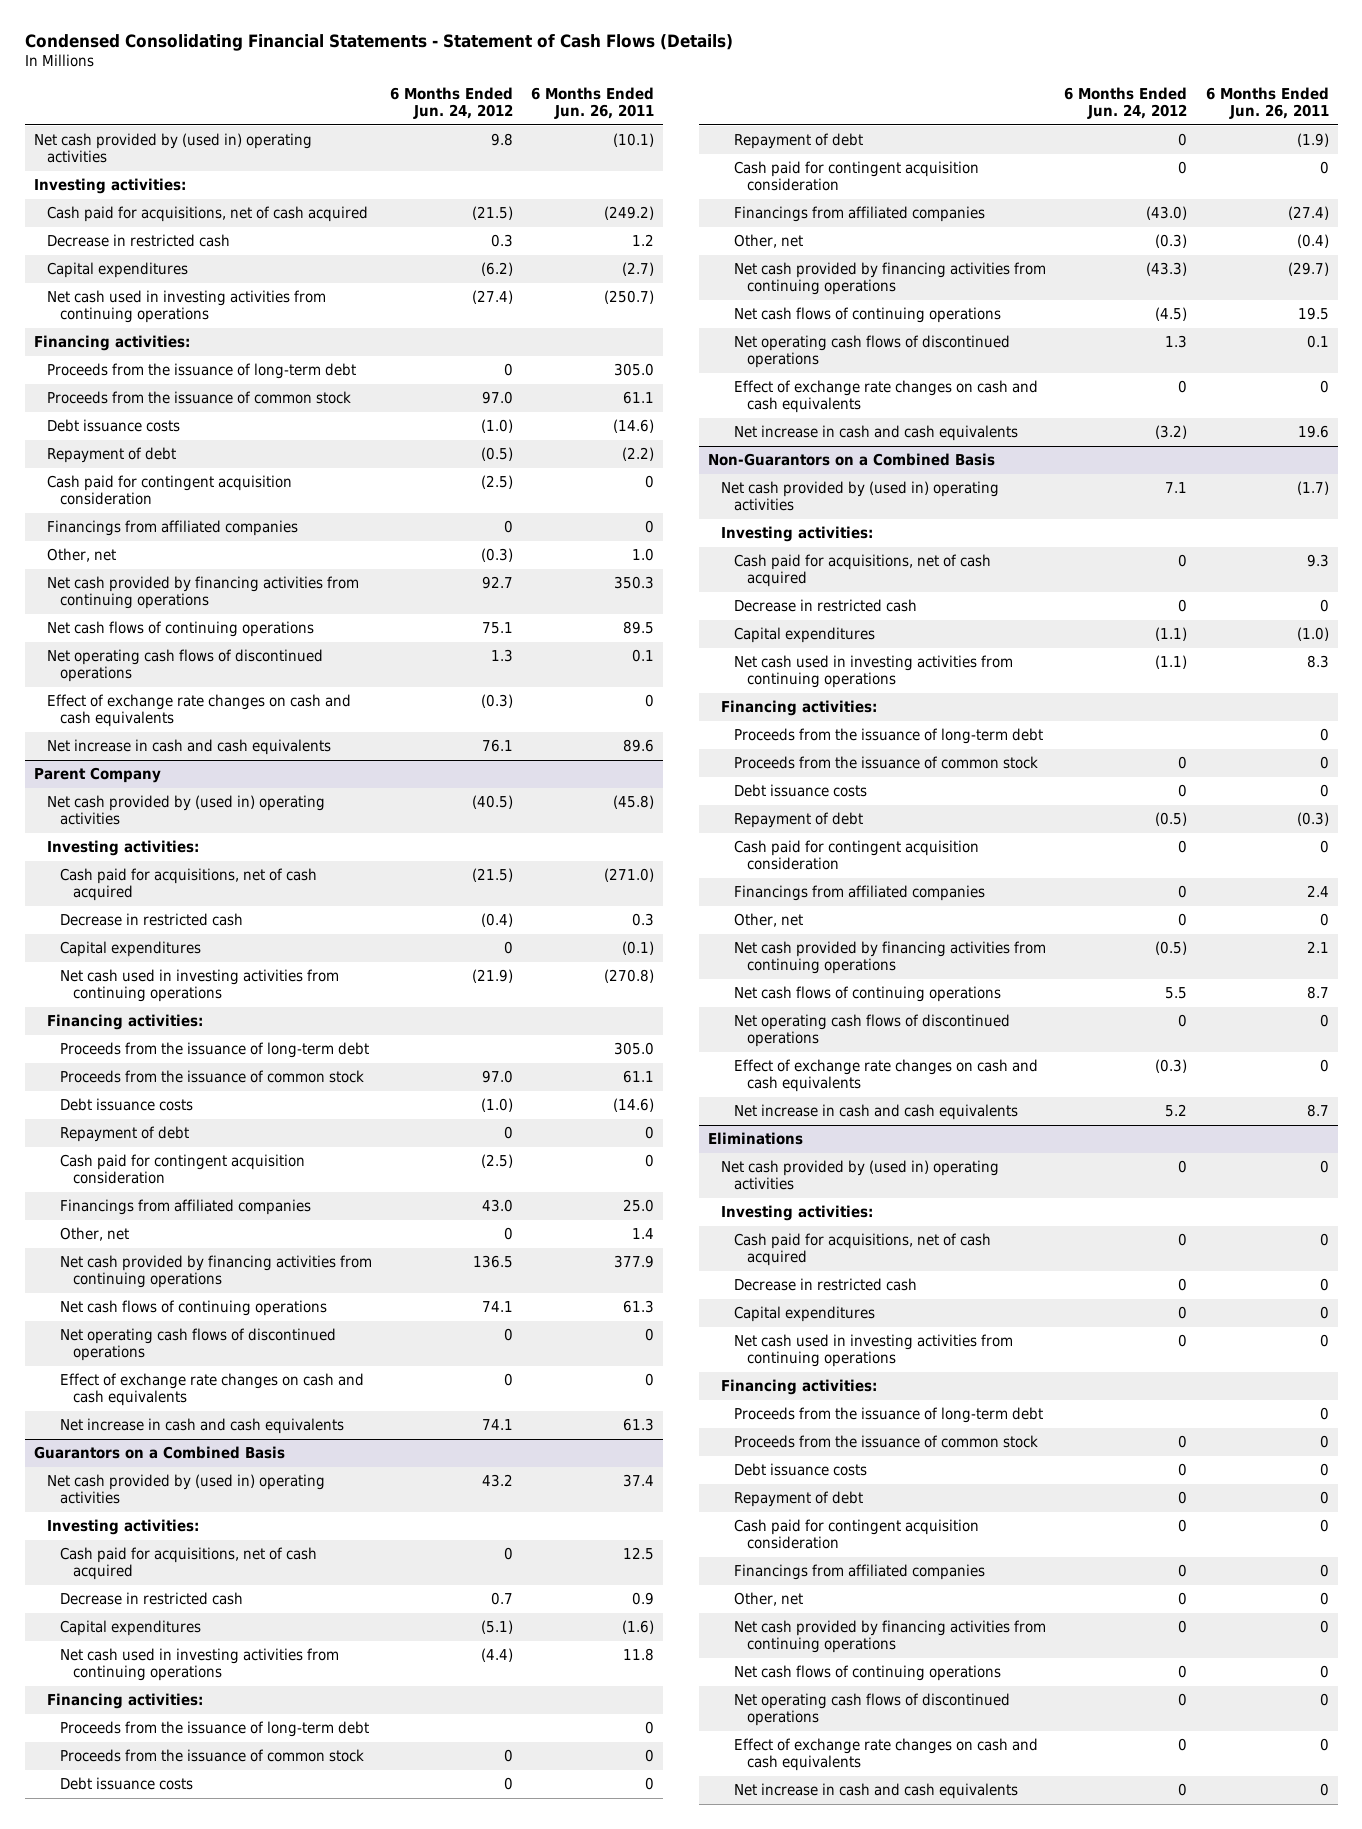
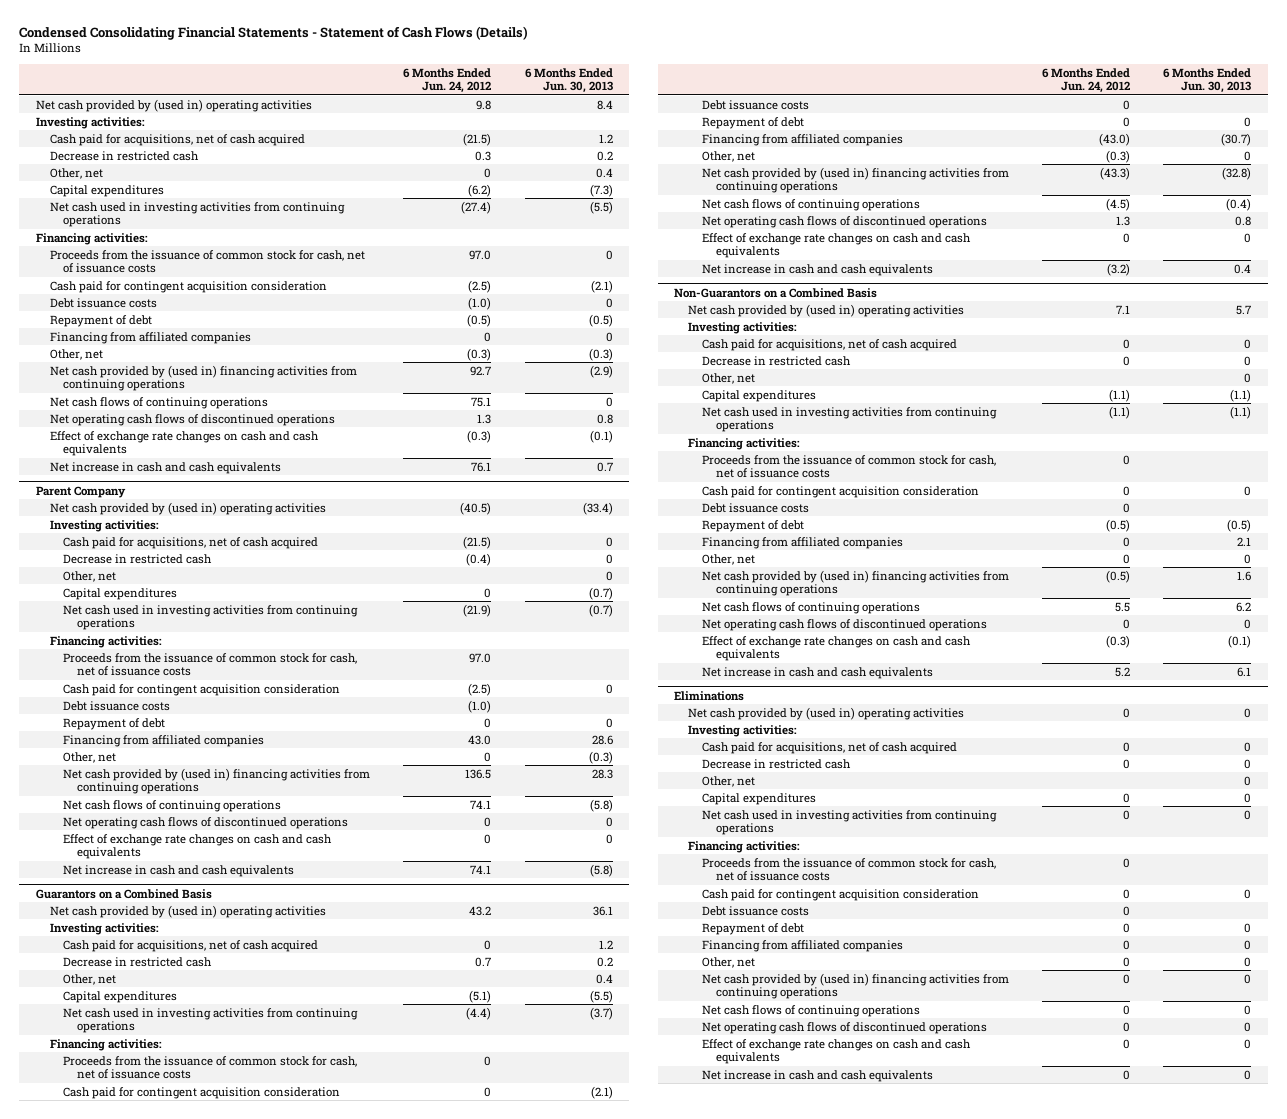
- | 6 Months Ended Jun. 24, 2012 | 6 Months Ended Jun. 26, 2011
+ | 6 Months Ended Jun. 24, 2012 | 6 Months Ended Jun. 30, 2013
+ Other, net | 0 | 0.4
- Proceeds from the issuance of long-term debt | 0 | 305.0
- Proceeds from the issuance of common stock | 97.0 | 61.1
+ Proceeds from the issuance of common stock for cash, net of issuance costs | 97.0 | 0
moved up: Cash paid for contingent acquisition consideration | (2.5) | (2.1)
- Financings from affiliated companies | 0 | 0
+ Financing from affiliated companies | 0 | 0
- Net cash provided by financing activities from continuing operations | 92.7 | 350.3
+ Net cash provided by (used in) financing activities from continuing operations | 92.7 | (2.9)
@ Parent Company
+ Other, net | | 0
- Proceeds from the issuance of long-term debt | | 305.0
- Proceeds from the issuance of common stock | 97.0 | 61.1
+ Proceeds from the issuance of common stock for cash, net of issuance costs | 97.0 |
moved up: Cash paid for contingent acquisition consideration | (2.5) | 0
- Financings from affiliated companies | 43.0 | 25.0
+ Financing from affiliated companies | 43.0 | 28.6
- Net cash provided by financing activities from continuing operations | 136.5 | 377.9
+ Net cash provided by (used in) financing activities from continuing operations | 136.5 | 28.3
@ Guarantors on a Combined Basis
+ Other, net | | 0.4
- Proceeds from the issuance of long-term debt | | 0
- Proceeds from the issuance of common stock | 0 | 0
+ Proceeds from the issuance of common stock for cash, net of issuance costs | 0 |
moved up: Cash paid for contingent acquisition consideration | 0 | (2.1)
- Financings from affiliated companies | (43.0) | (27.4)
+ Financing from affiliated companies | (43.0) | (30.7)
- Net cash provided by financing activities from continuing operations | (43.3) | (29.7)
+ Net cash provided by (used in) financing activities from continuing operations | (43.3) | (32.8)
@ Non-Guarantors on a Combined Basis
+ Other, net | | 0
- Proceeds from the issuance of long-term debt | | 0
- Proceeds from the issuance of common stock | 0 | 0
+ Proceeds from the issuance of common stock for cash, net of issuance costs | 0 |
moved up: Cash paid for contingent acquisition consideration | 0 | 0
- Financings from affiliated companies | 0 | 2.4
+ Financing from affiliated companies | 0 | 2.1
- Net cash provided by financing activities from continuing operations | (0.5) | 2.1
+ Net cash provided by (used in) financing activities from continuing operations | (0.5) | 1.6
@ Eliminations
+ Other, net | | 0
- Proceeds from the issuance of long-term debt | | 0
- Proceeds from the issuance of common stock | 0 | 0
+ Proceeds from the issuance of common stock for cash, net of issuance costs | 0 |
moved up: Cash paid for contingent acquisition consideration | 0 | 0
- Financings from affiliated companies | 0 | 0
+ Financing from affiliated companies | 0 | 0
- Net cash provided by financing activities from continuing operations | 0 | 0
+ Net cash provided by (used in) financing activities from continuing operations | 0 | 0

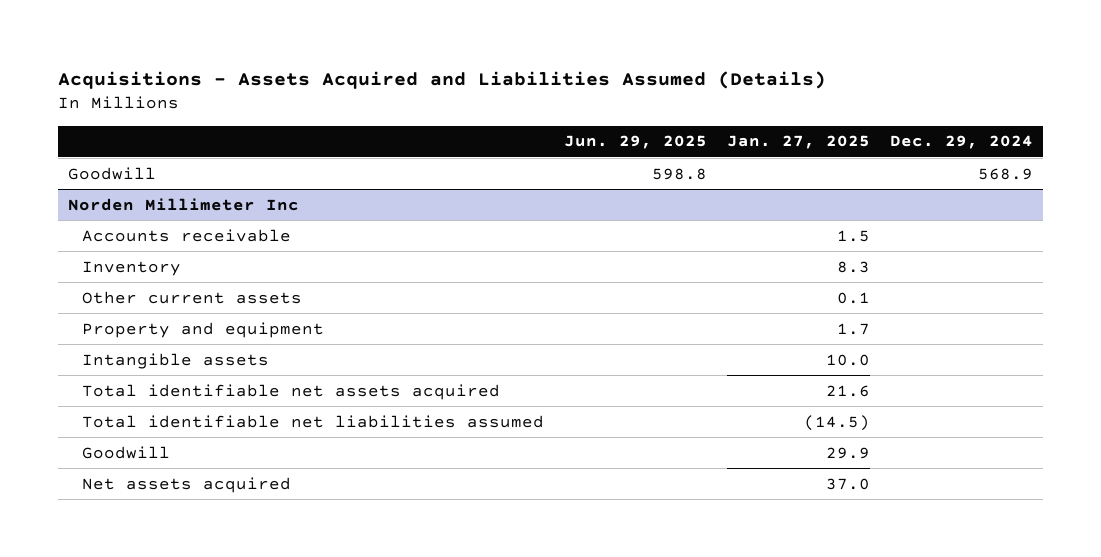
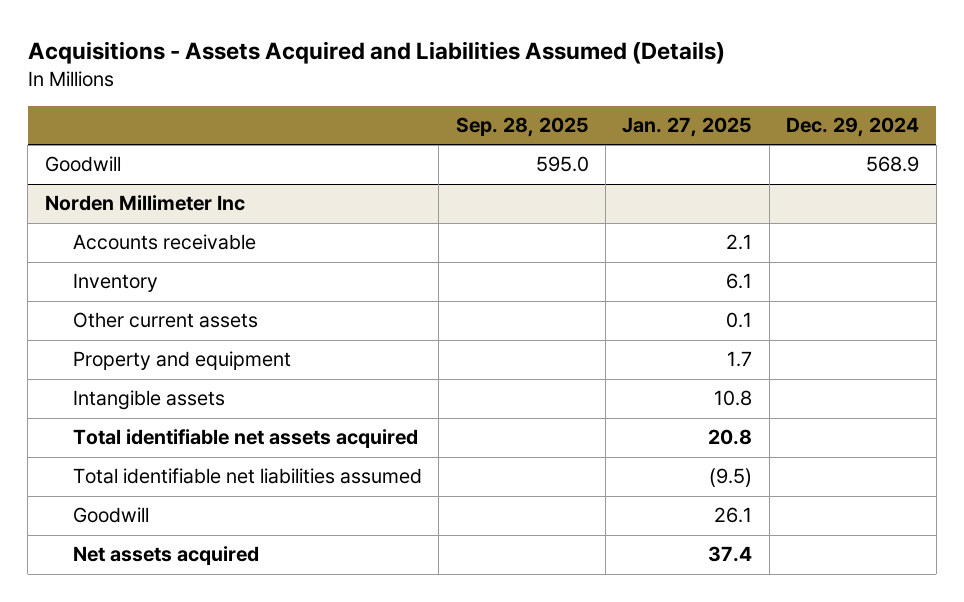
- | Jun. 29, 2025 | Jan. 27, 2025 | Dec. 29, 2024
+ | Sep. 28, 2025 | Jan. 27, 2025 | Dec. 29, 2024
@ Norden Millimeter Inc
- Accounts receivable | | 1.5 |
- Inventory | | 8.3 |
+ Accounts receivable | | 2.1 |
+ Inventory | | 6.1 |
- Intangible assets | | 10.0 |
- Total identifiable net assets acquired | | 21.6 |
- Total identifiable net liabilities assumed | | (14.5) |
- Goodwill | | 29.9 |
- Net assets acquired | | 37.0 |
+ Intangible assets | | 10.8 |
+ Total identifiable net assets acquired | | 20.8 |
+ Total identifiable net liabilities assumed | | (9.5) |
+ Goodwill | | 26.1 |
+ Net assets acquired | | 37.4 |

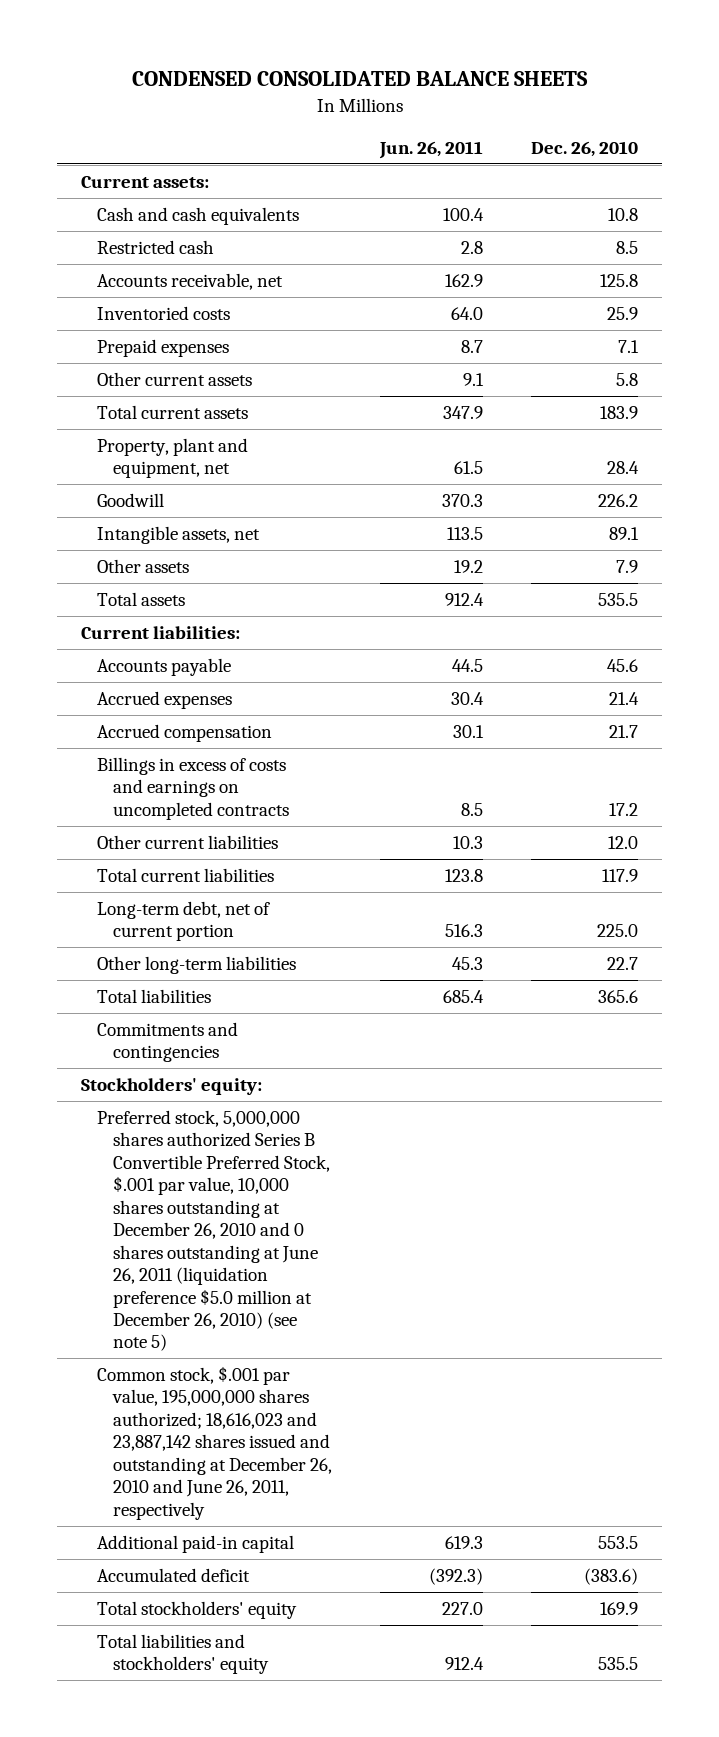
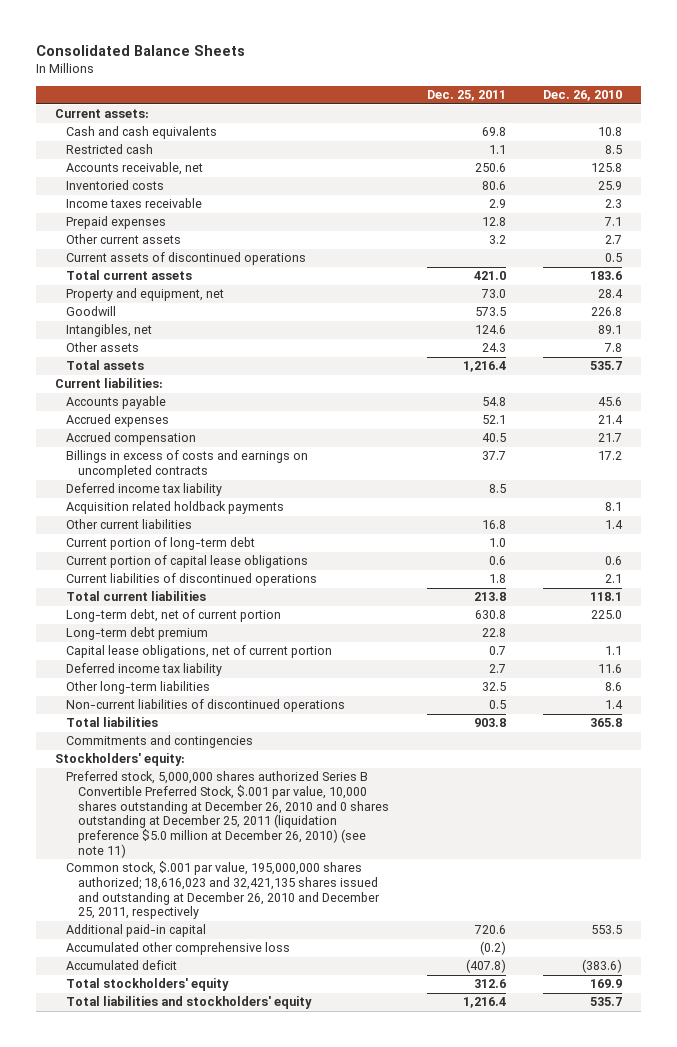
- CONDENSED CONSOLIDATED BALANCE SHEETS
+ Consolidated Balance Sheets
- | Jun. 26, 2011 | Dec. 26, 2010
+ | Dec. 25, 2011 | Dec. 26, 2010
+ Income taxes receivable | 2.9 | 2.3
- Other current assets | 9.1 | 5.8
- Total current assets | 347.9 | 183.9
- Property, plant and equipment, net | 61.5 | 28.4
- Goodwill | 370.3 | 226.2
- Intangible assets, net | 113.5 | 89.1
- Other assets | 19.2 | 7.9
- Total assets | 912.4 | 535.5
+ Other current assets | 3.2 | 2.7
+ Current assets of discontinued operations | | 0.5
+ Total current assets | 421.0 | 183.6
+ Property and equipment, net | 73.0 | 28.4
+ Goodwill | 573.5 | 226.8
+ Intangibles, net | 124.6 | 89.1
+ Other assets | 24.3 | 7.8
+ Total assets | 1,216.4 | 535.7
- Other current liabilities | 10.3 | 12.0
- Total current liabilities | 123.8 | 117.9
+ Deferred income tax liability | 8.5 |
+ Acquisition related holdback payments | | 8.1
+ Other current liabilities | 16.8 | 1.4
+ Current portion of long-term debt | 1.0 |
+ Current portion of capital lease obligations | 0.6 | 0.6
+ Current liabilities of discontinued operations | 1.8 | 2.1
+ Total current liabilities | 213.8 | 118.1
- Other long-term liabilities | 45.3 | 22.7
- Total liabilities | 685.4 | 365.6
+ Long-term debt premium | 22.8 |
+ Capital lease obligations, net of current portion | 0.7 | 1.1
+ Deferred income tax liability | 2.7 | 11.6
+ Other long-term liabilities | 32.5 | 8.6
+ Non-current liabilities of discontinued operations | 0.5 | 1.4
+ Total liabilities | 903.8 | 365.8
- Preferred stock, 5,000,000 shares authorized Series B Convertible Preferred Stock, $.001 par value, 10,000 shares outstanding at December 26, 2010 and 0 shares outstanding at June 26, 2011 (liquidation preference $5.0 million at December 26, 2010) (see note 5)
- Common stock, $.001 par value, 195,000,000 shares authorized; 18,616,023 and 23,887,142 shares issued and outstanding at December 26, 2010 and June 26, 2011, respectively
+ Preferred stock, 5,000,000 shares authorized Series B Convertible Preferred Stock, $.001 par value, 10,000 shares outstanding at December 26, 2010 and 0 shares outstanding at December 25, 2011 (liquidation preference $5.0 million at December 26, 2010) (see note 11)
+ Common stock, $.001 par value, 195,000,000 shares authorized; 18,616,023 and 32,421,135 shares issued and outstanding at December 26, 2010 and December 25, 2011, respectively
+ Accumulated other comprehensive loss | (0.2) |
- Total liabilities and stockholders' equity | 912.4 | 535.5
+ Total liabilities and stockholders' equity | 1,216.4 | 535.7

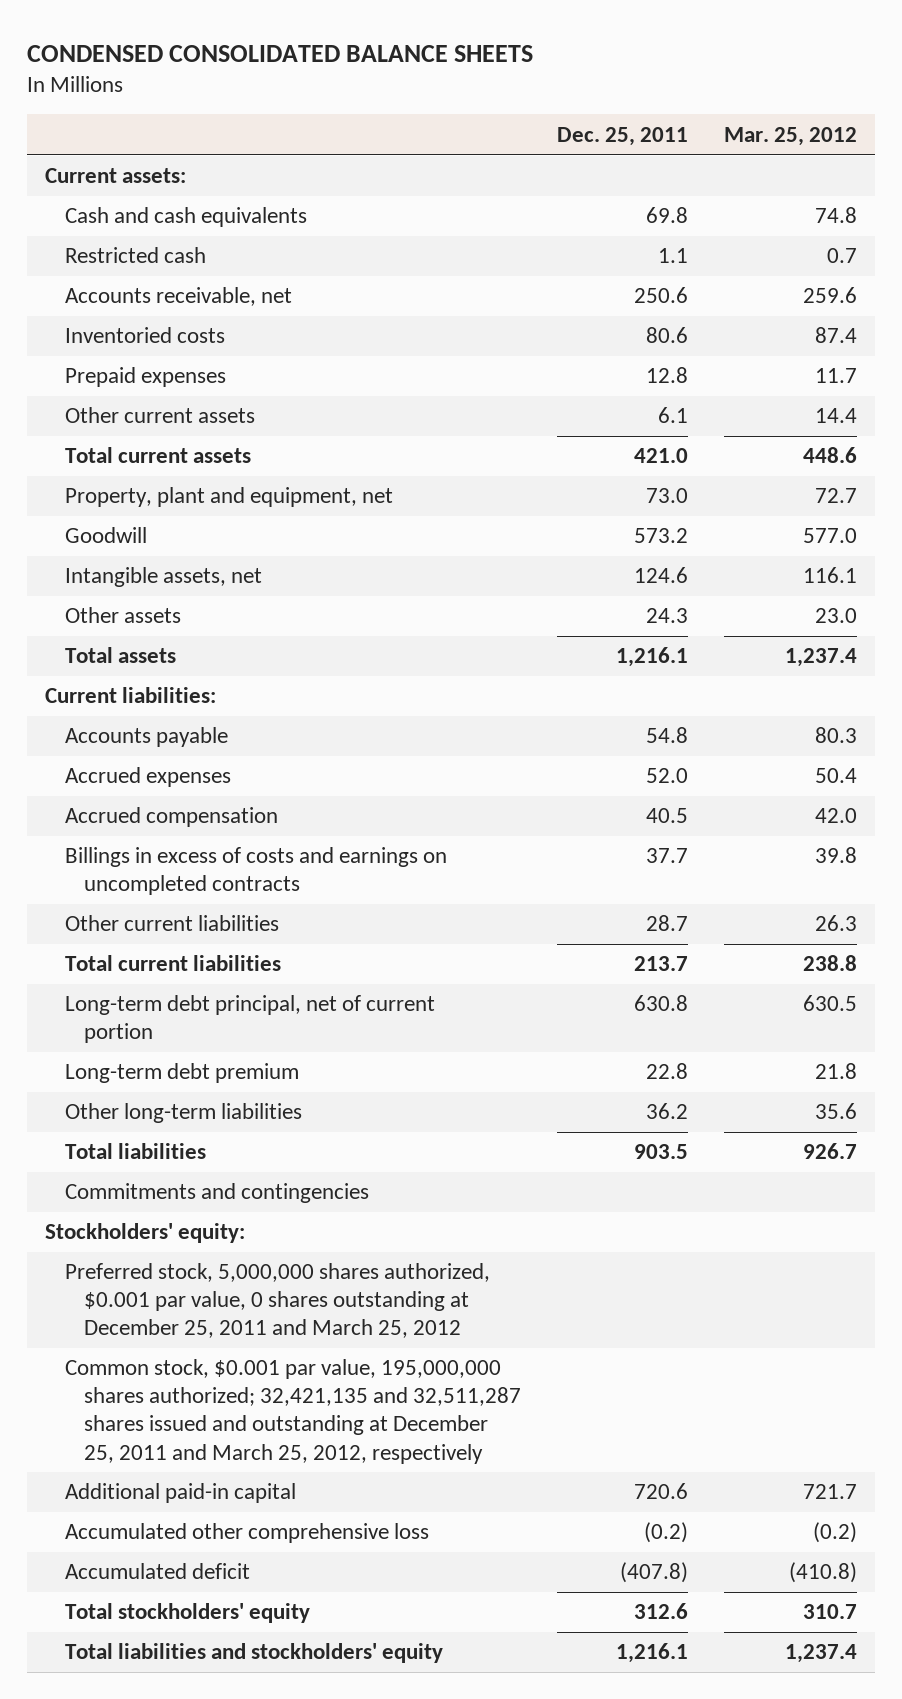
- Consolidated Balance Sheets
+ CONDENSED CONSOLIDATED BALANCE SHEETS
- | Dec. 25, 2011 | Dec. 26, 2010
+ | Dec. 25, 2011 | Mar. 25, 2012
- Income taxes receivable | 2.9 | 2.3
- Other current assets | 3.2 | 2.7
- Current assets of discontinued operations | | 0.5
+ Other current assets | 6.1 | 14.4
- Property and equipment, net | 73.0 | 28.4
- Goodwill | 573.5 | 226.8
- Intangibles, net | 124.6 | 89.1
+ Property, plant and equipment, net | 73.0 | 72.7
+ Goodwill | 573.2 | 577.0
+ Intangible assets, net | 124.6 | 116.1
- Total assets | 1,216.4 | 535.7
+ Total assets | 1,216.1 | 1,237.4
- Accrued expenses | 52.1 | 21.4
+ Accrued expenses | 52.0 | 50.4
- Deferred income tax liability | 8.5 |
- Acquisition related holdback payments | | 8.1
- Other current liabilities | 16.8 | 1.4
- Current portion of long-term debt | 1.0 |
- Current portion of capital lease obligations | 0.6 | 0.6
- Current liabilities of discontinued operations | 1.8 | 2.1
- Total current liabilities | 213.8 | 118.1
- Long-term debt, net of current portion | 630.8 | 225.0
+ Other current liabilities | 28.7 | 26.3
+ Total current liabilities | 213.7 | 238.8
+ Long-term debt principal, net of current portion | 630.8 | 630.5
- Capital lease obligations, net of current portion | 0.7 | 1.1
- Deferred income tax liability | 2.7 | 11.6
- Other long-term liabilities | 32.5 | 8.6
- Non-current liabilities of discontinued operations | 0.5 | 1.4
- Total liabilities | 903.8 | 365.8
+ Other long-term liabilities | 36.2 | 35.6
+ Total liabilities | 903.5 | 926.7
- Preferred stock, 5,000,000 shares authorized Series B Convertible Preferred Stock, $.001 par value, 10,000 shares outstanding at December 26, 2010 and 0 shares outstanding at December 25, 2011 (liquidation preference $5.0 million at December 26, 2010) (see note 11)
- Common stock, $.001 par value, 195,000,000 shares authorized; 18,616,023 and 32,421,135 shares issued and outstanding at December 26, 2010 and December 25, 2011, respectively
+ Preferred stock, 5,000,000 shares authorized, $0.001 par value, 0 shares outstanding at December 25, 2011 and March 25, 2012
+ Common stock, $0.001 par value, 195,000,000 shares authorized; 32,421,135 and 32,511,287 shares issued and outstanding at December 25, 2011 and March 25, 2012, respectively
- Total liabilities and stockholders' equity | 1,216.4 | 535.7
+ Total liabilities and stockholders' equity | 1,216.1 | 1,237.4

